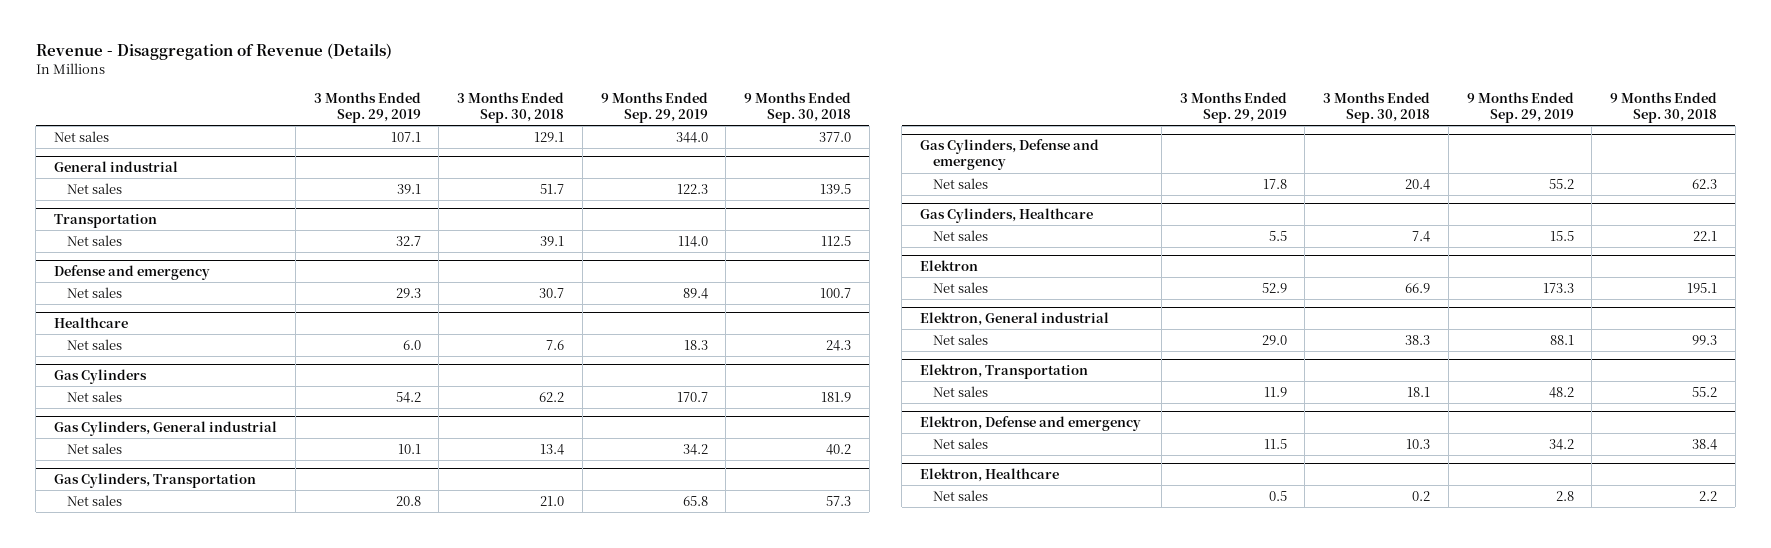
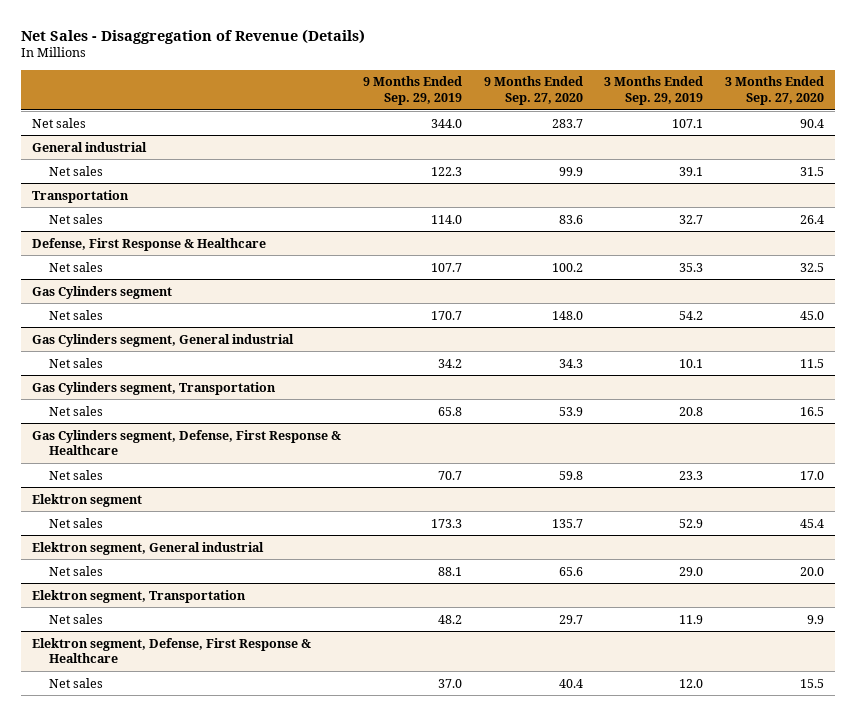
- Revenue - Disaggregation of Revenue (Details)
+ Net Sales - Disaggregation of Revenue (Details)
- | 3 Months Ended Sep. 29, 2019 | 3 Months Ended Sep. 30, 2018 | 9 Months Ended Sep. 29, 2019 | 9 Months Ended Sep. 30, 2018
+ | 9 Months Ended Sep. 29, 2019 | 9 Months Ended Sep. 27, 2020 | 3 Months Ended Sep. 29, 2019 | 3 Months Ended Sep. 27, 2020
- Defense and emergency
- Net sales | 29.3 | 30.7 | 89.4 | 100.7
- Healthcare
- Net sales | 6.0 | 7.6 | 18.3 | 24.3
- Gas Cylinders
+ Defense, First Response & Healthcare
+ Net sales | 107.7 | 100.2 | 35.3 | 32.5
+ Gas Cylinders segment
- Gas Cylinders, General industrial
+ Gas Cylinders segment, General industrial
- Gas Cylinders, Transportation
+ Gas Cylinders segment, Transportation
- Gas Cylinders, Defense and emergency
- Net sales | 17.8 | 20.4 | 55.2 | 62.3
- Gas Cylinders, Healthcare
- Net sales | 5.5 | 7.4 | 15.5 | 22.1
- Elektron
+ Gas Cylinders segment, Defense, First Response & Healthcare
+ Net sales | 70.7 | 59.8 | 23.3 | 17.0
+ Elektron segment
- Elektron, General industrial
+ Elektron segment, General industrial
- Elektron, Transportation
+ Elektron segment, Transportation
- Elektron, Defense and emergency
- Net sales | 11.5 | 10.3 | 34.2 | 38.4
- Elektron, Healthcare
- Net sales | 0.5 | 0.2 | 2.8 | 2.2
+ Elektron segment, Defense, First Response & Healthcare
+ Net sales | 37.0 | 40.4 | 12.0 | 15.5

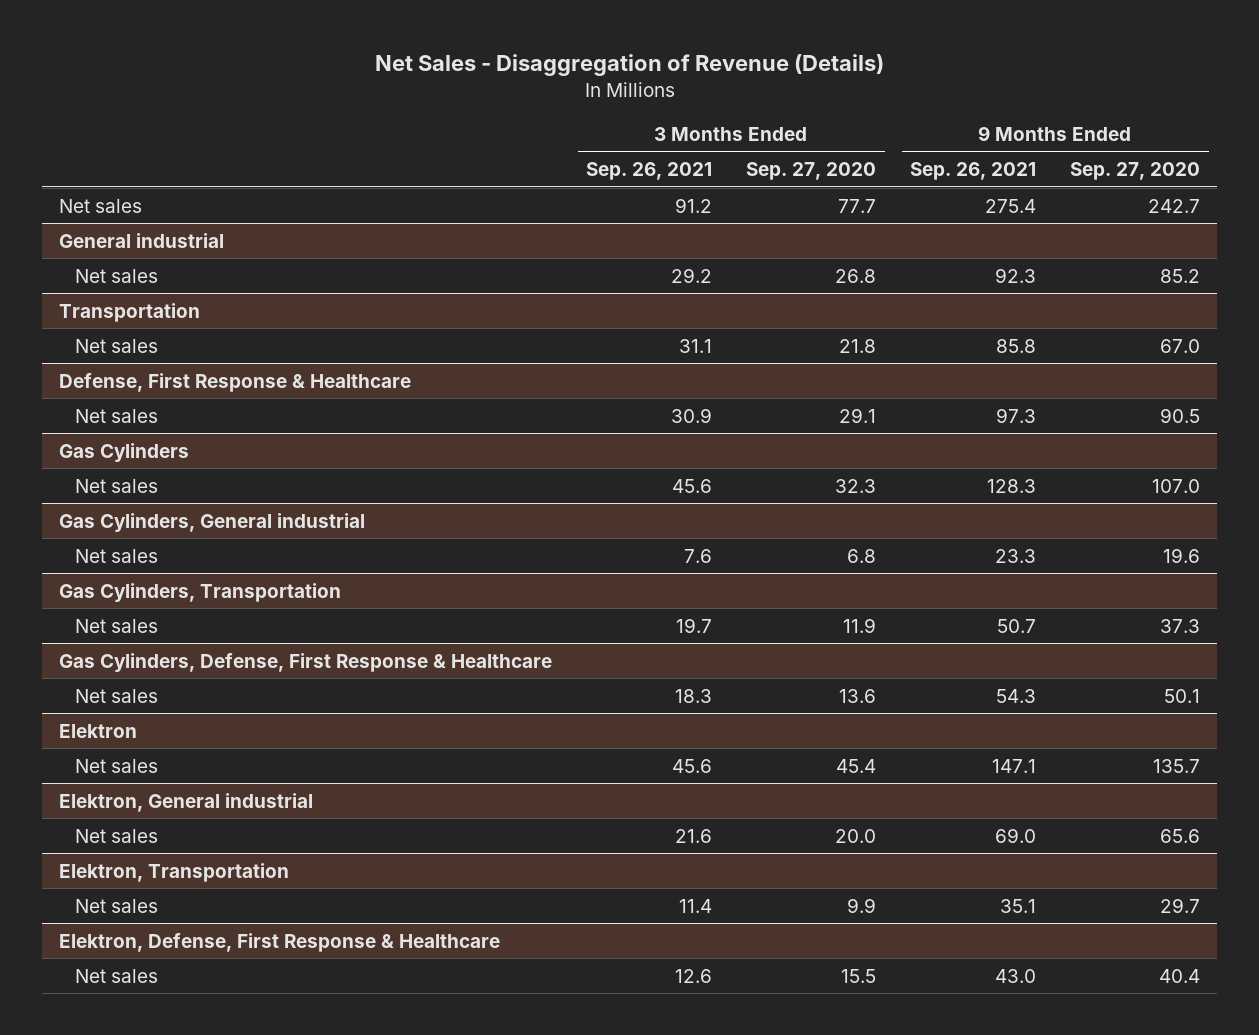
- | 9 Months Ended Sep. 29, 2019 | 9 Months Ended Sep. 27, 2020 | 3 Months Ended Sep. 29, 2019 | 3 Months Ended Sep. 27, 2020
+ | 3 Months Ended Sep. 26, 2021 | 3 Months Ended Sep. 27, 2020 | 9 Months Ended Sep. 26, 2021 | 9 Months Ended Sep. 27, 2020
- Net sales | 344.0 | 283.7 | 107.1 | 90.4
+ Net sales | 91.2 | 77.7 | 275.4 | 242.7
@ General industrial
- Net sales | 122.3 | 99.9 | 39.1 | 31.5
+ Net sales | 29.2 | 26.8 | 92.3 | 85.2
@ Transportation
- Net sales | 114.0 | 83.6 | 32.7 | 26.4
+ Net sales | 31.1 | 21.8 | 85.8 | 67.0
@ Defense, First Response & Healthcare
- Net sales | 107.7 | 100.2 | 35.3 | 32.5
- Gas Cylinders segment
- Net sales | 170.7 | 148.0 | 54.2 | 45.0
- Gas Cylinders segment, General industrial
- Net sales | 34.2 | 34.3 | 10.1 | 11.5
- Gas Cylinders segment, Transportation
- Net sales | 65.8 | 53.9 | 20.8 | 16.5
- Gas Cylinders segment, Defense, First Response & Healthcare
- Net sales | 70.7 | 59.8 | 23.3 | 17.0
- Elektron segment
@ Defense, First Response & Healthcare
+ Net sales | 30.9 | 29.1 | 97.3 | 90.5
+ Gas Cylinders
+ Net sales | 45.6 | 32.3 | 128.3 | 107.0
+ Gas Cylinders, General industrial
+ Net sales | 7.6 | 6.8 | 23.3 | 19.6
+ Gas Cylinders, Transportation
+ Net sales | 19.7 | 11.9 | 50.7 | 37.3
+ Gas Cylinders, Defense, First Response & Healthcare
+ Net sales | 18.3 | 13.6 | 54.3 | 50.1
+ Elektron
- Elektron segment, General industrial
+ Elektron, General industrial
- Elektron segment, Transportation
+ Elektron, Transportation
- Elektron segment, Defense, First Response & Healthcare
+ Elektron, Defense, First Response & Healthcare

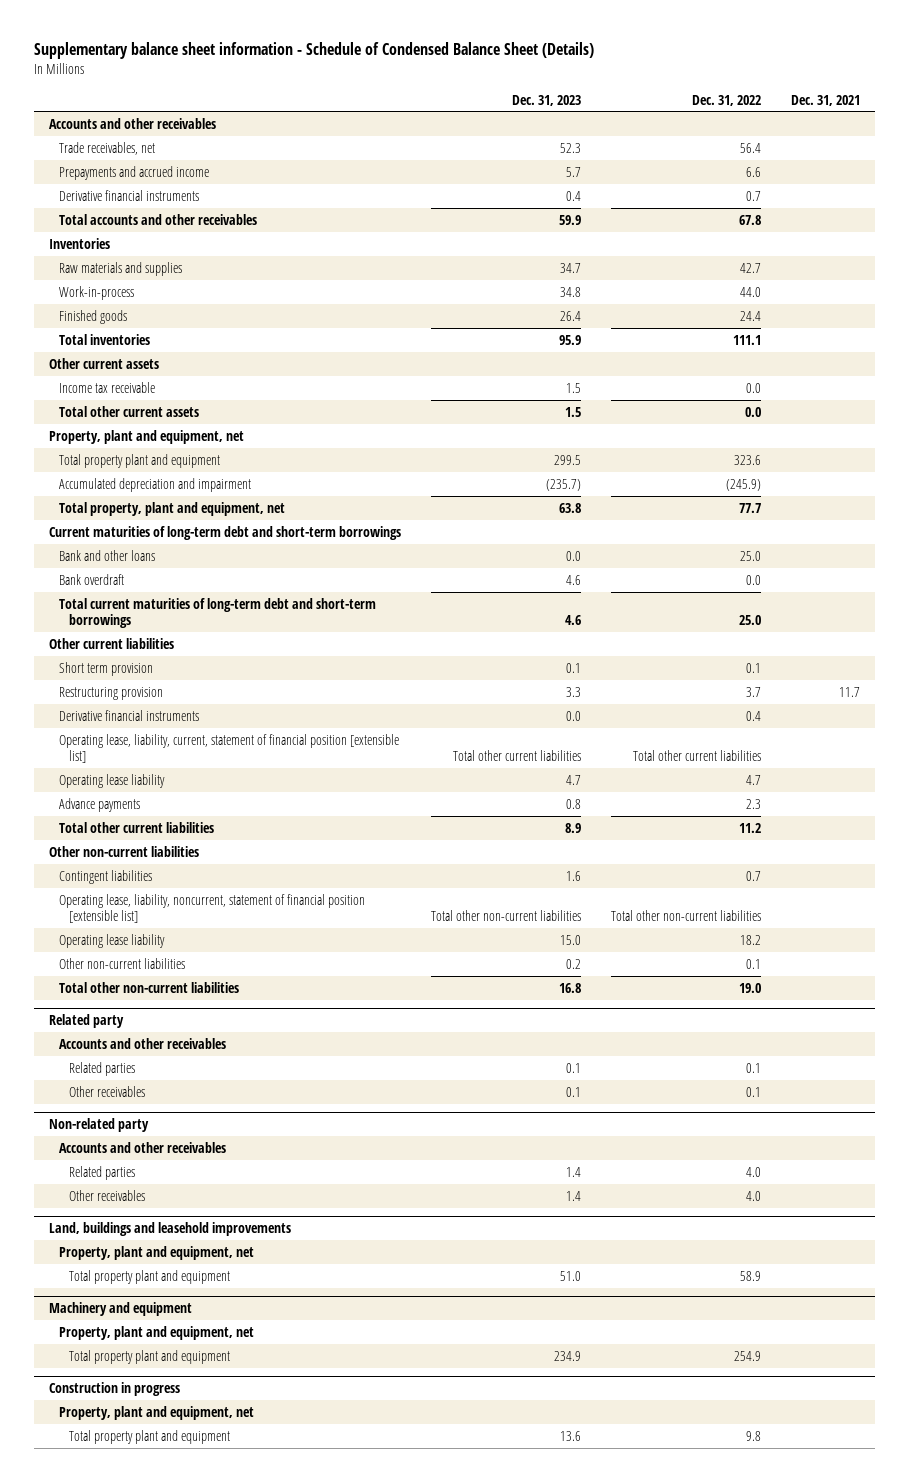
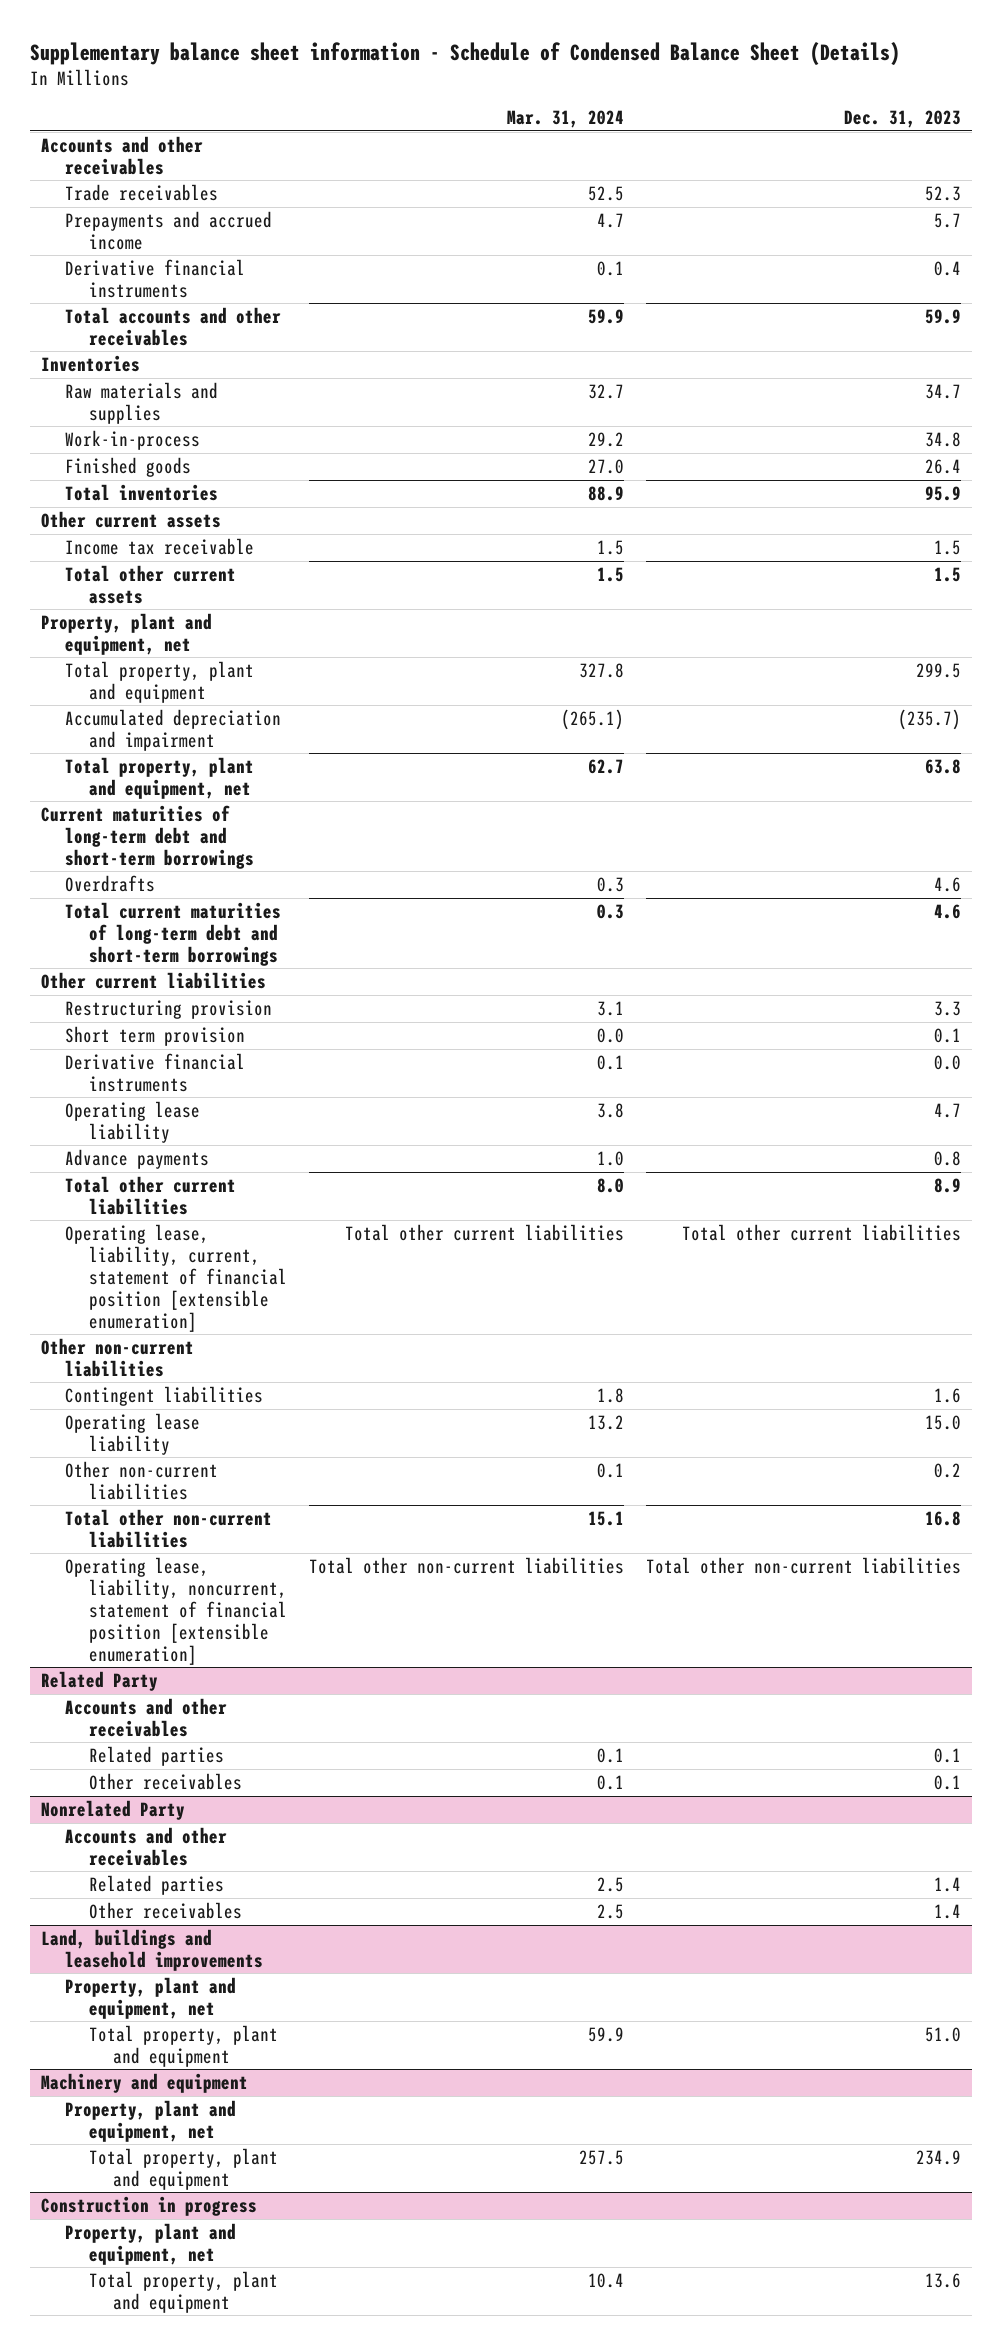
- | Dec. 31, 2023 | Dec. 31, 2022 | Dec. 31, 2021
+ | Mar. 31, 2024 | Dec. 31, 2023
- Trade receivables, net | 52.3 | 56.4 |
+ Trade receivables | 52.5 | 52.3
- Total property plant and equipment | 299.5 | 323.6 |
+ Total property, plant and equipment | 327.8 | 299.5
- Bank and other loans | 0.0 | 25.0 |
- Bank overdraft | 4.6 | 0.0 |
+ Overdrafts | 0.3 | 4.6
moved down: Short term provision | 0.0 | 0.1
- Operating lease, liability, current, statement of financial position [extensible list] | Total other current liabilities | Total other current liabilities |
+ Operating lease, liability, current, statement of financial position [extensible enumeration] | Total other current liabilities | Total other current liabilities
- Operating lease, liability, noncurrent, statement of financial position [extensible list] | Total other non-current liabilities | Total other non-current liabilities |
- Related party
+ Operating lease, liability, noncurrent, statement of financial position [extensible enumeration] | Total other non-current liabilities | Total other non-current liabilities
+ Related Party
- Non-related party
+ Nonrelated Party
@ Land, buildings and leasehold improvements
- Total property plant and equipment | 51.0 | 58.9 |
+ Total property, plant and equipment | 59.9 | 51.0
@ Machinery and equipment
- Total property plant and equipment | 234.9 | 254.9 |
+ Total property, plant and equipment | 257.5 | 234.9
@ Construction in progress
- Total property plant and equipment | 13.6 | 9.8 |
+ Total property, plant and equipment | 10.4 | 13.6

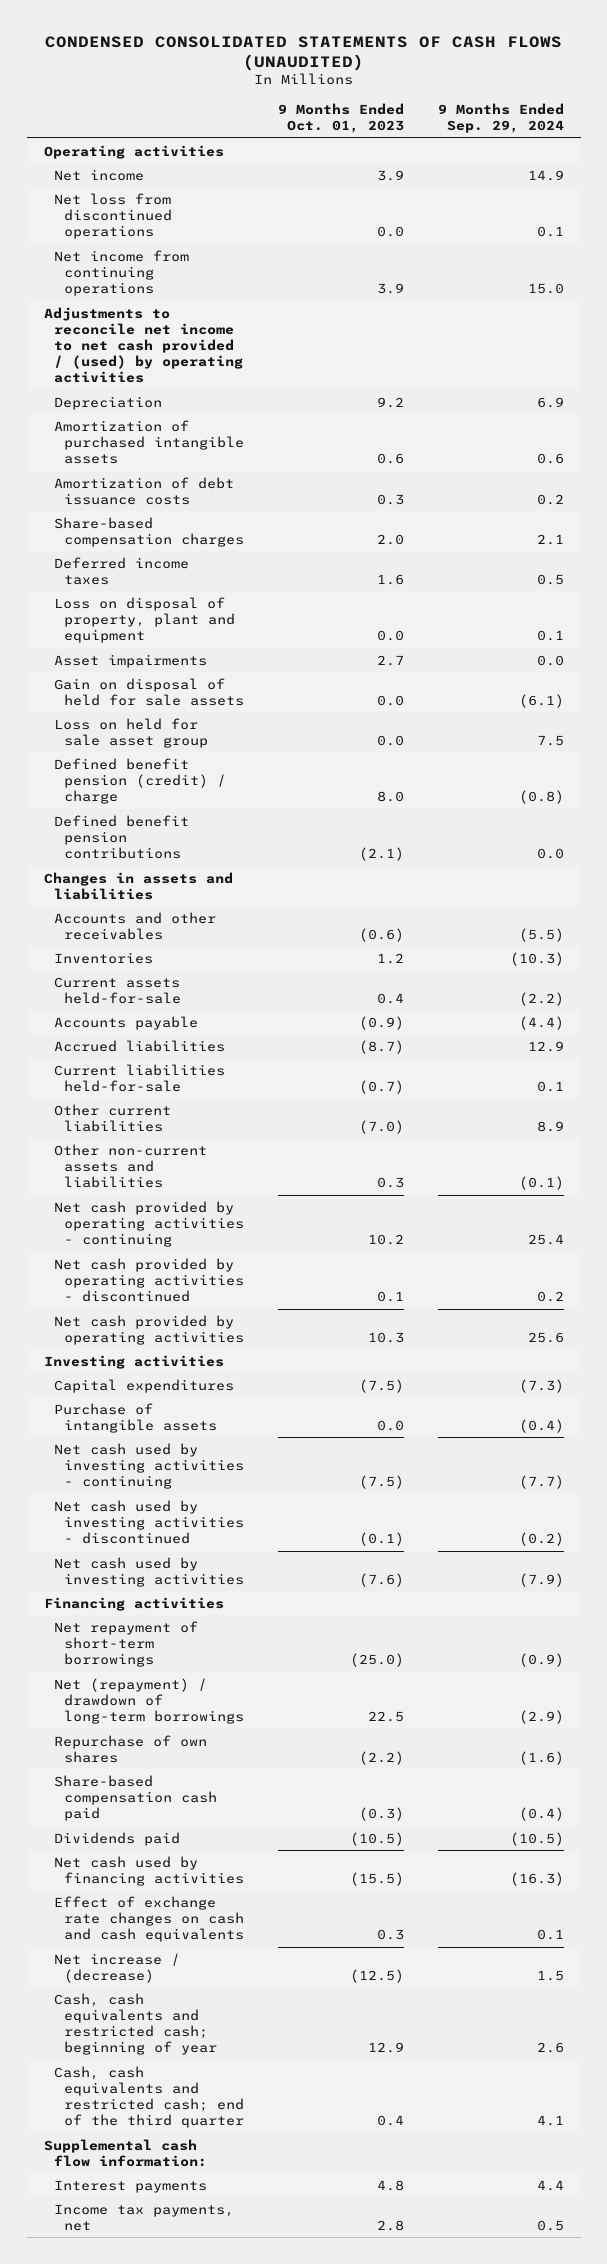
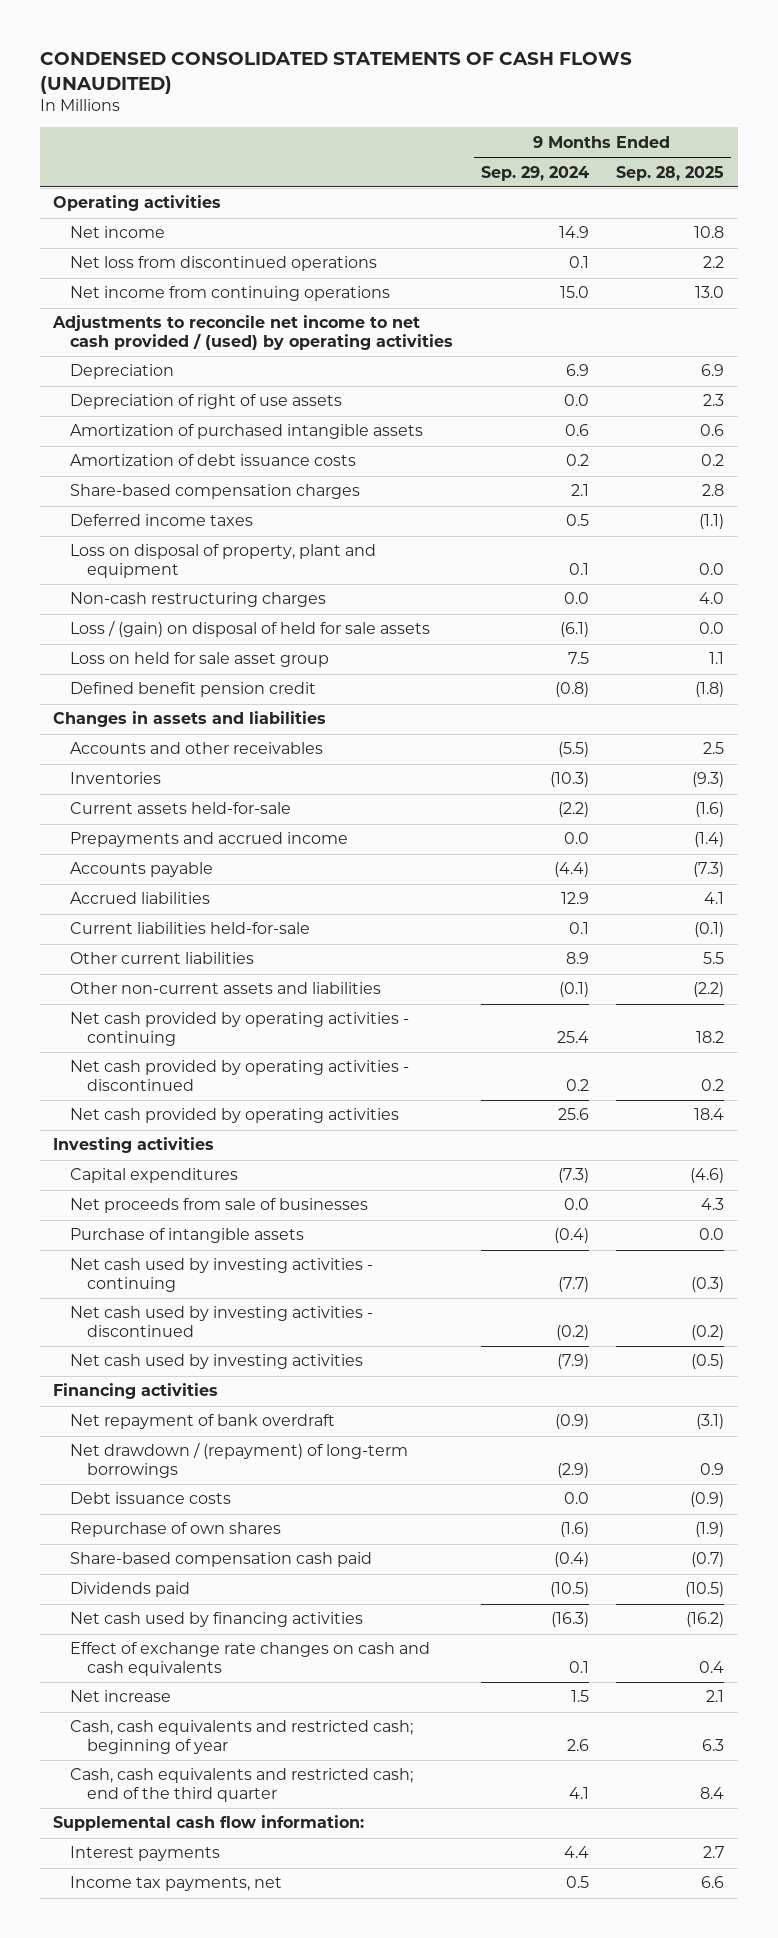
- | 9 Months Ended Oct. 01, 2023 | 9 Months Ended Sep. 29, 2024
+ | 9 Months Ended Sep. 29, 2024 | 9 Months Ended Sep. 28, 2025
+ Depreciation of right of use assets | 0.0 | 2.3
- Asset impairments | 2.7 | 0.0
- Gain on disposal of held for sale assets | 0.0 | (6.1)
+ Non-cash restructuring charges | 0.0 | 4.0
+ Loss / (gain) on disposal of held for sale assets | (6.1) | 0.0
- Defined benefit pension (credit) / charge | 8.0 | (0.8)
- Defined benefit pension contributions | (2.1) | 0.0
+ Defined benefit pension credit | (0.8) | (1.8)
+ Prepayments and accrued income | 0.0 | (1.4)
+ Net proceeds from sale of businesses | 0.0 | 4.3
- Net repayment of short-term borrowings | (25.0) | (0.9)
- Net (repayment) / drawdown of long-term borrowings | 22.5 | (2.9)
+ Net repayment of bank overdraft | (0.9) | (3.1)
+ Net drawdown / (repayment) of long-term borrowings | (2.9) | 0.9
+ Debt issuance costs | 0.0 | (0.9)
- Net increase / (decrease) | (12.5) | 1.5
+ Net increase | 1.5 | 2.1

